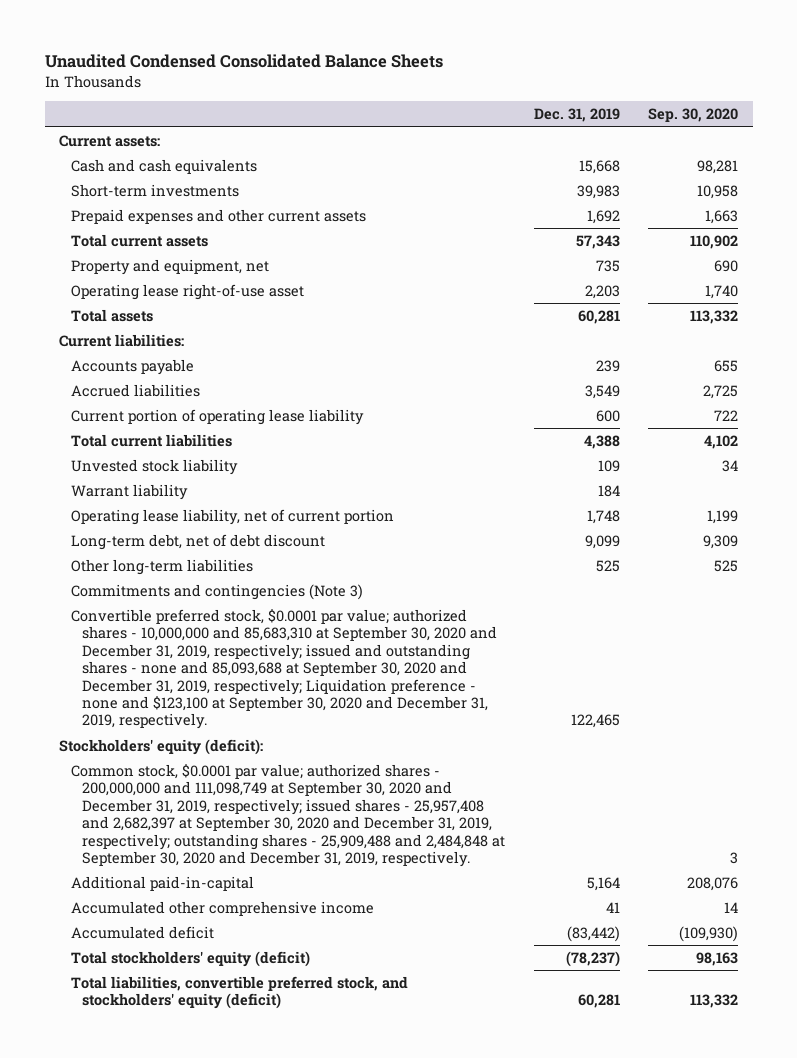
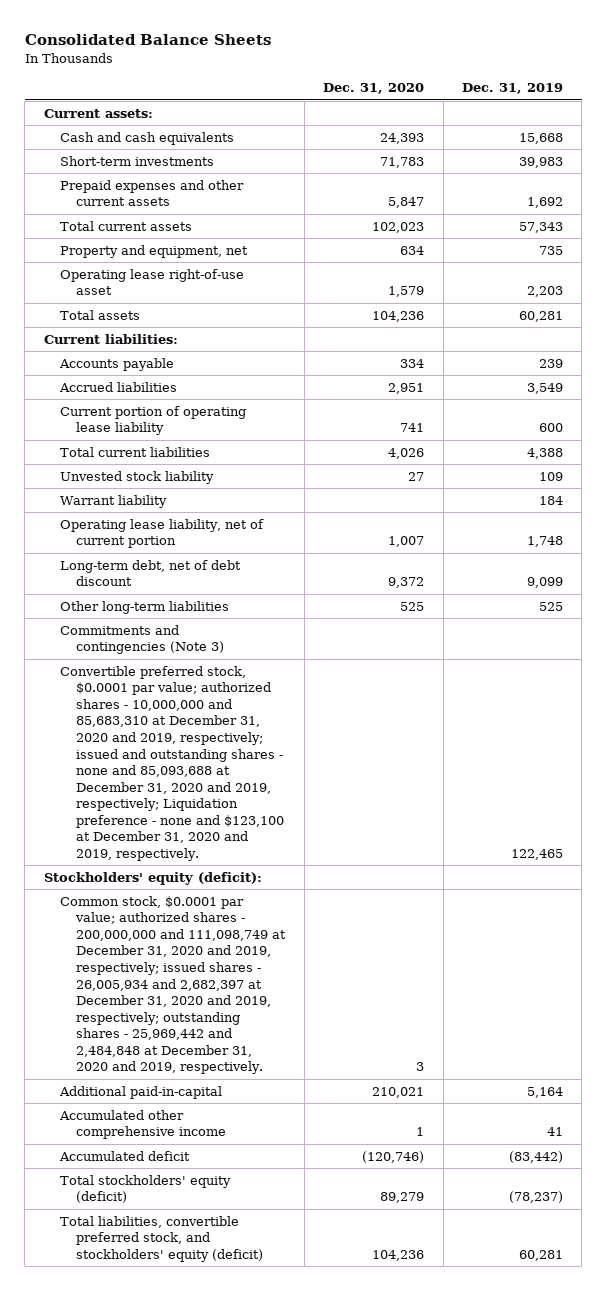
- Unaudited Condensed Consolidated Balance Sheets
+ Consolidated Balance Sheets
- | Dec. 31, 2019 | Sep. 30, 2020
+ | Dec. 31, 2020 | Dec. 31, 2019
- Convertible preferred stock, $0.0001 par value; authorized shares - 10,000,000 and 85,683,310 at September 30, 2020 and December 31, 2019, respectively; issued and outstanding shares - none and 85,093,688 at September 30, 2020 and December 31, 2019, respectively; Liquidation preference - none and $123,100 at September 30, 2020 and December 31, 2019, respectively. | 122,465 |
+ Convertible preferred stock, $0.0001 par value; authorized shares - 10,000,000 and 85,683,310 at December 31, 2020 and 2019, respectively; issued and outstanding shares - none and 85,093,688 at December 31, 2020 and 2019, respectively; Liquidation preference - none and $123,100 at December 31, 2020 and 2019, respectively. | | 122,465
- Common stock, $0.0001 par value; authorized shares - 200,000,000 and 111,098,749 at September 30, 2020 and December 31, 2019, respectively; issued shares - 25,957,408 and 2,682,397 at September 30, 2020 and December 31, 2019, respectively; outstanding shares - 25,909,488 and 2,484,848 at September 30, 2020 and December 31, 2019, respectively. | | 3
+ Common stock, $0.0001 par value; authorized shares - 200,000,000 and 111,098,749 at December 31, 2020 and 2019, respectively; issued shares - 26,005,934 and 2,682,397 at December 31, 2020 and 2019, respectively; outstanding shares - 25,969,442 and 2,484,848 at December 31, 2020 and 2019, respectively. | 3 |

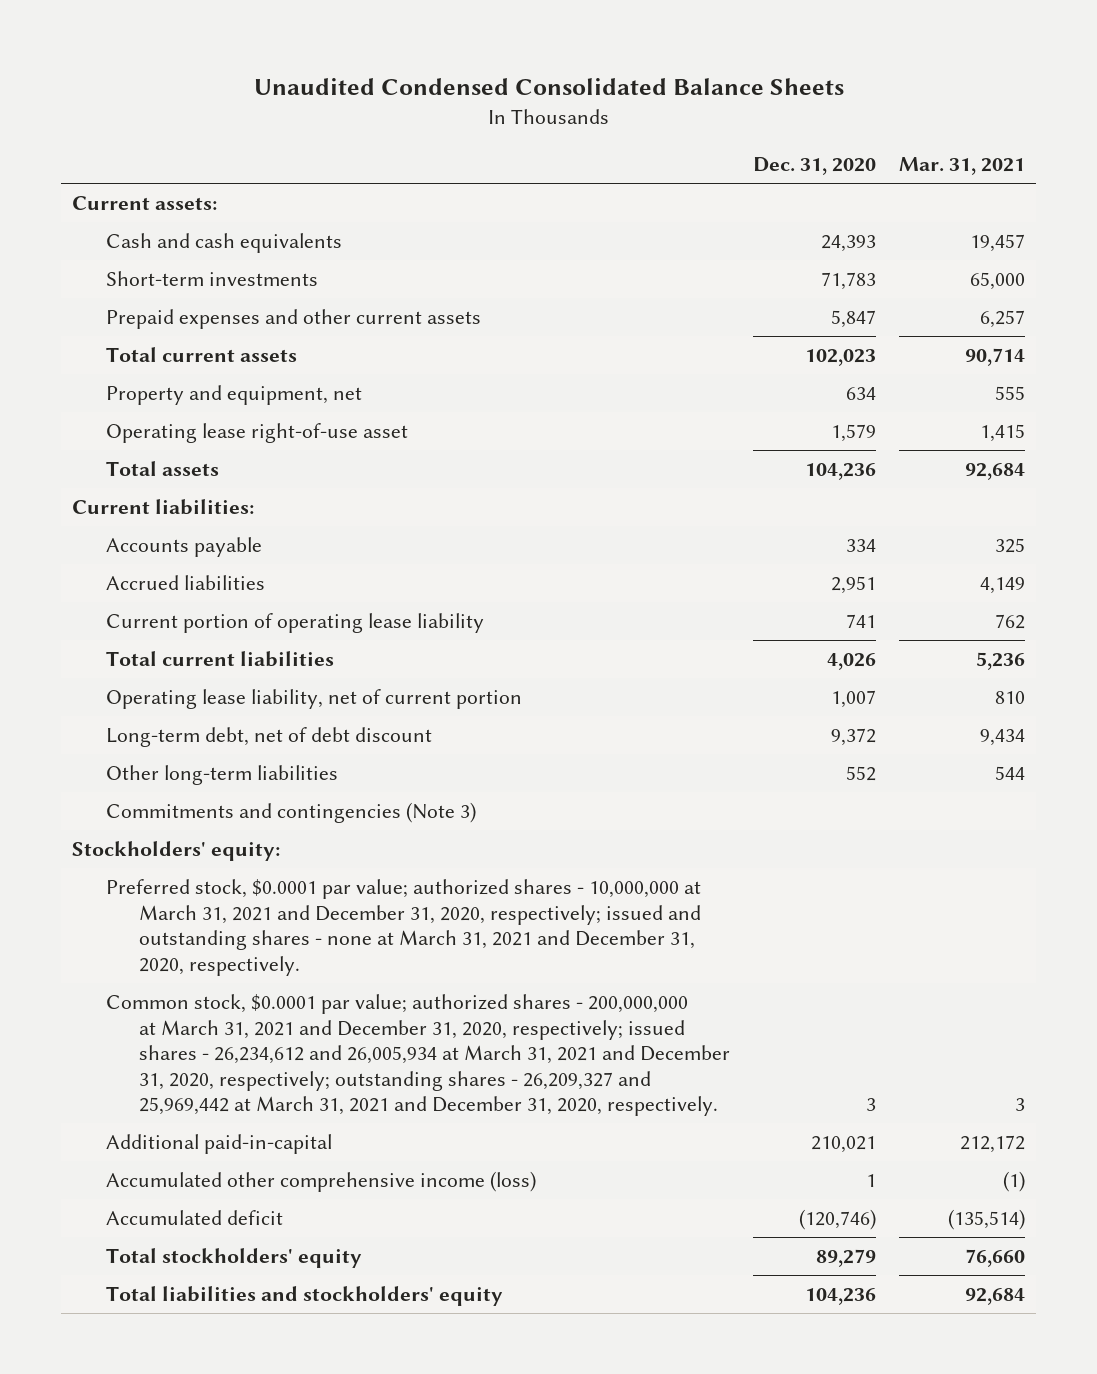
- Consolidated Balance Sheets
+ Unaudited Condensed Consolidated Balance Sheets
- | Dec. 31, 2020 | Dec. 31, 2019
+ | Dec. 31, 2020 | Mar. 31, 2021
- Unvested stock liability | 27 | 109
- Warrant liability | | 184
- Other long-term liabilities | 525 | 525
+ Other long-term liabilities | 552 | 544
- Convertible preferred stock, $0.0001 par value; authorized shares - 10,000,000 and 85,683,310 at December 31, 2020 and 2019, respectively; issued and outstanding shares - none and 85,093,688 at December 31, 2020 and 2019, respectively; Liquidation preference - none and $123,100 at December 31, 2020 and 2019, respectively. | | 122,465
- Stockholders' equity (deficit):
- Common stock, $0.0001 par value; authorized shares - 200,000,000 and 111,098,749 at December 31, 2020 and 2019, respectively; issued shares - 26,005,934 and 2,682,397 at December 31, 2020 and 2019, respectively; outstanding shares - 25,969,442 and 2,484,848 at December 31, 2020 and 2019, respectively. | 3 |
+ Stockholders' equity:
+ Preferred stock, $0.0001 par value; authorized shares - 10,000,000 at March 31, 2021 and December 31, 2020, respectively; issued and outstanding shares - none at March 31, 2021 and December 31, 2020, respectively.
+ Common stock, $0.0001 par value; authorized shares - 200,000,000 at March 31, 2021 and December 31, 2020, respectively; issued shares - 26,234,612 and 26,005,934 at March 31, 2021 and December 31, 2020, respectively; outstanding shares - 26,209,327 and 25,969,442 at March 31, 2021 and December 31, 2020, respectively. | 3 | 3
- Accumulated other comprehensive income | 1 | 41
+ Accumulated other comprehensive income (loss) | 1 | (1)
- Total stockholders' equity (deficit) | 89,279 | (78,237)
- Total liabilities, convertible preferred stock, and stockholders' equity (deficit) | 104,236 | 60,281
+ Total stockholders' equity | 89,279 | 76,660
+ Total liabilities and stockholders' equity | 104,236 | 92,684

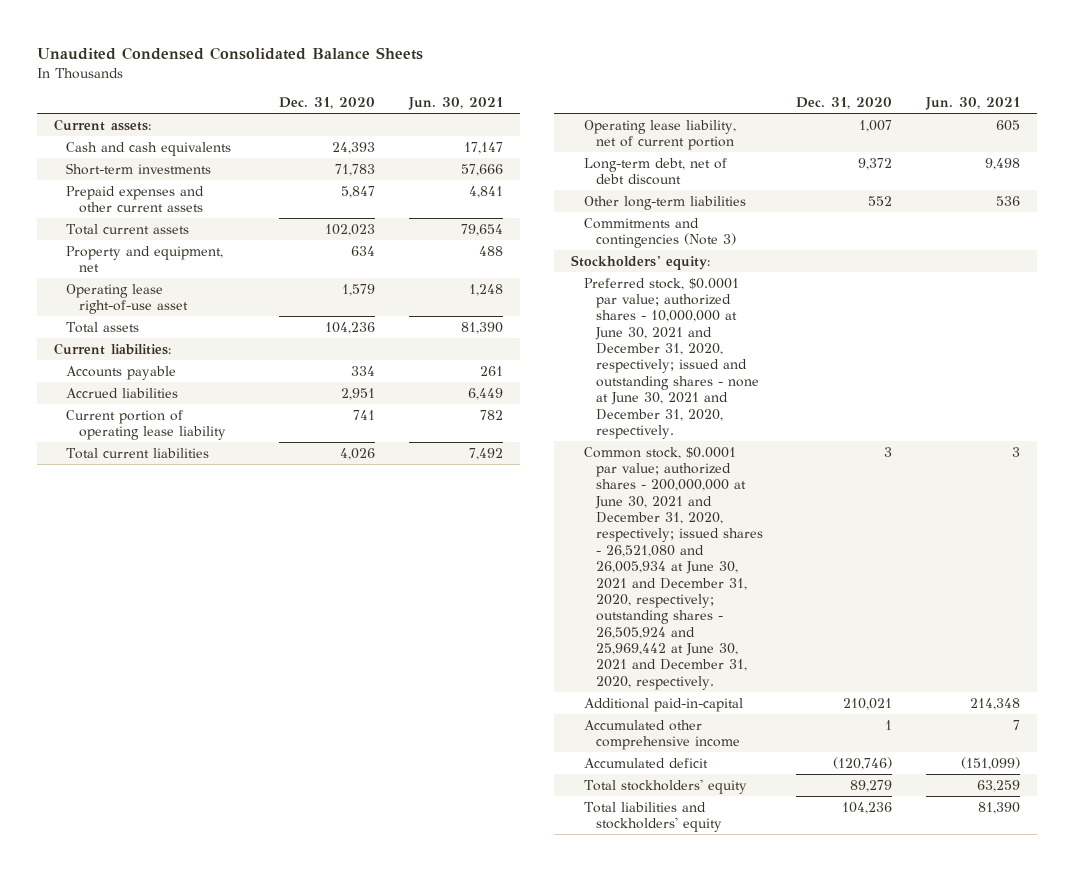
- | Dec. 31, 2020 | Mar. 31, 2021
+ | Dec. 31, 2020 | Jun. 30, 2021
- Preferred stock, $0.0001 par value; authorized shares - 10,000,000 at March 31, 2021 and December 31, 2020, respectively; issued and outstanding shares - none at March 31, 2021 and December 31, 2020, respectively.
- Common stock, $0.0001 par value; authorized shares - 200,000,000 at March 31, 2021 and December 31, 2020, respectively; issued shares - 26,234,612 and 26,005,934 at March 31, 2021 and December 31, 2020, respectively; outstanding shares - 26,209,327 and 25,969,442 at March 31, 2021 and December 31, 2020, respectively. | 3 | 3
+ Preferred stock, $0.0001 par value; authorized shares - 10,000,000 at June 30, 2021 and December 31, 2020, respectively; issued and outstanding shares - none at June 30, 2021 and December 31, 2020, respectively.
+ Common stock, $0.0001 par value; authorized shares - 200,000,000 at June 30, 2021 and December 31, 2020, respectively; issued shares - 26,521,080 and 26,005,934 at June 30, 2021 and December 31, 2020, respectively; outstanding shares - 26,505,924 and 25,969,442 at June 30, 2021 and December 31, 2020, respectively. | 3 | 3
- Accumulated other comprehensive income (loss) | 1 | (1)
+ Accumulated other comprehensive income | 1 | 7

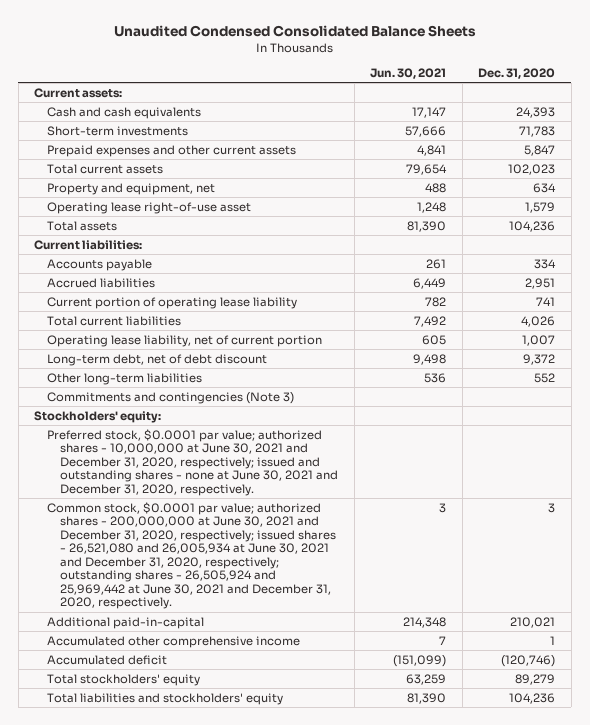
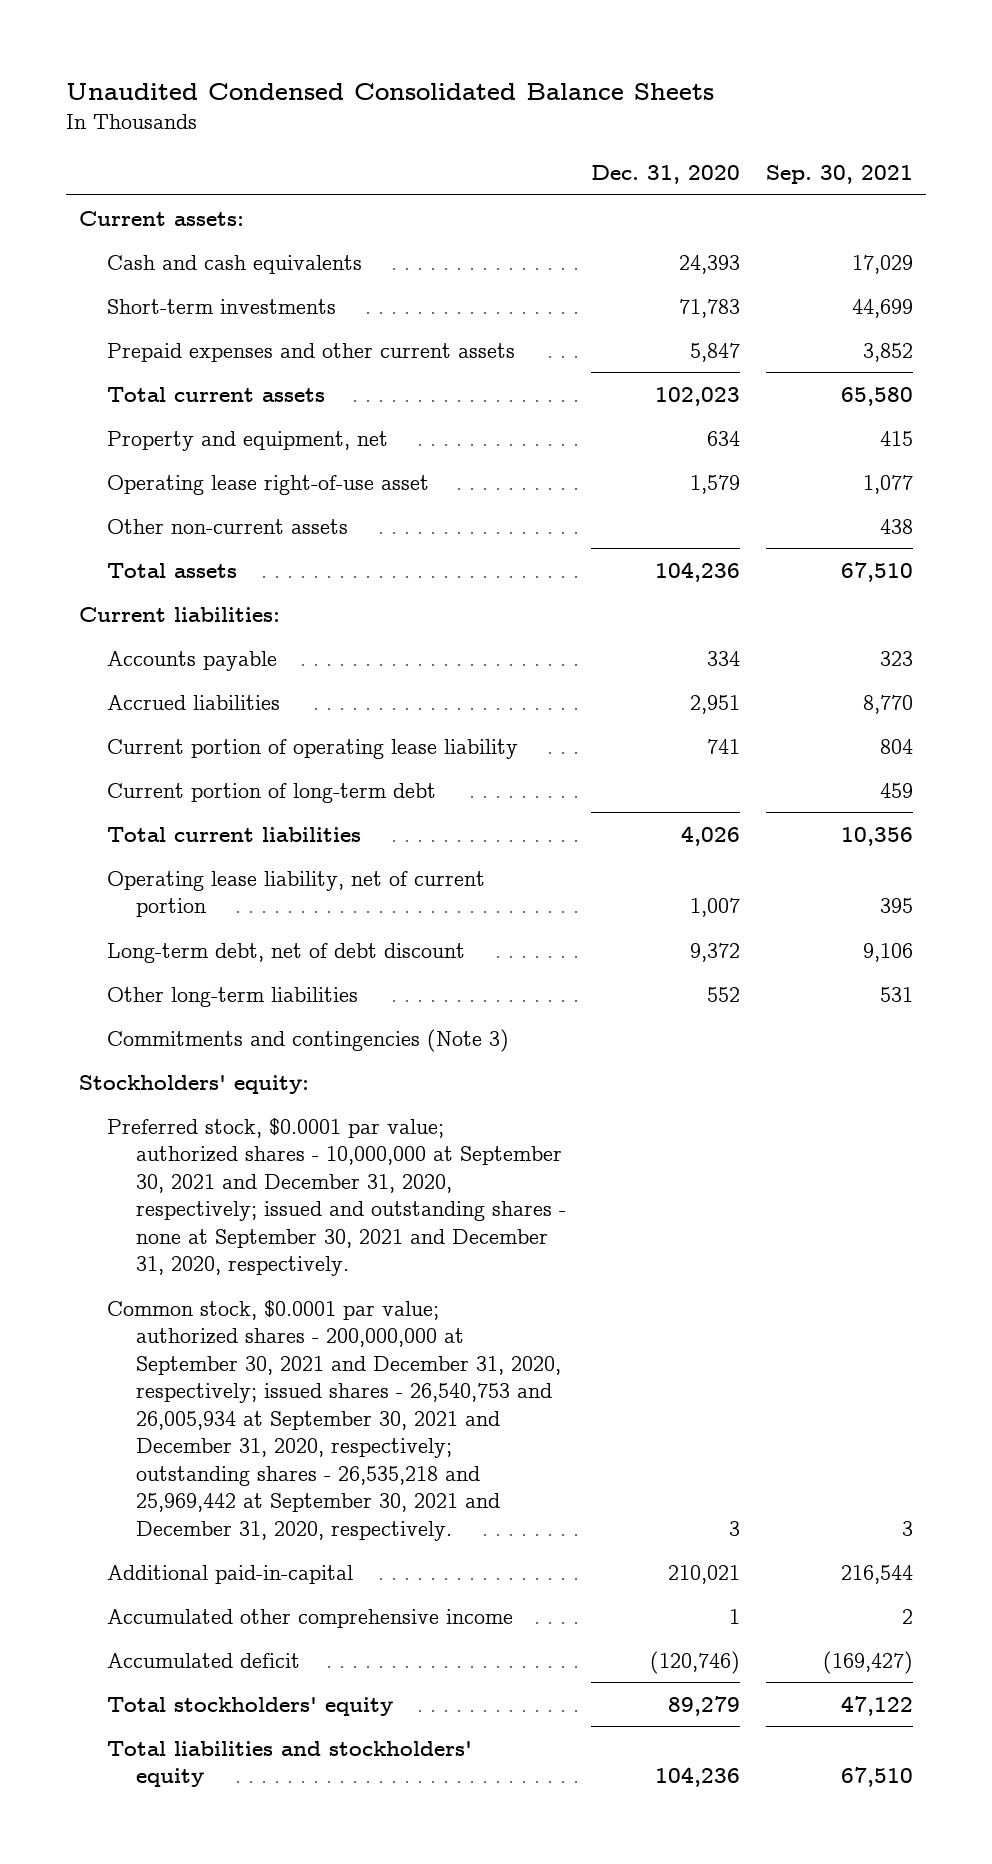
- | Jun. 30, 2021 | Dec. 31, 2020
+ | Dec. 31, 2020 | Sep. 30, 2021
+ Other non-current assets | | 438
+ Current portion of long-term debt | | 459
- Preferred stock, $0.0001 par value; authorized shares - 10,000,000 at June 30, 2021 and December 31, 2020, respectively; issued and outstanding shares - none at June 30, 2021 and December 31, 2020, respectively.
- Common stock, $0.0001 par value; authorized shares - 200,000,000 at June 30, 2021 and December 31, 2020, respectively; issued shares - 26,521,080 and 26,005,934 at June 30, 2021 and December 31, 2020, respectively; outstanding shares - 26,505,924 and 25,969,442 at June 30, 2021 and December 31, 2020, respectively. | 3 | 3
+ Preferred stock, $0.0001 par value; authorized shares - 10,000,000 at September 30, 2021 and December 31, 2020, respectively; issued and outstanding shares - none at September 30, 2021 and December 31, 2020, respectively.
+ Common stock, $0.0001 par value; authorized shares - 200,000,000 at September 30, 2021 and December 31, 2020, respectively; issued shares - 26,540,753 and 26,005,934 at September 30, 2021 and December 31, 2020, respectively; outstanding shares - 26,535,218 and 25,969,442 at September 30, 2021 and December 31, 2020, respectively. | 3 | 3

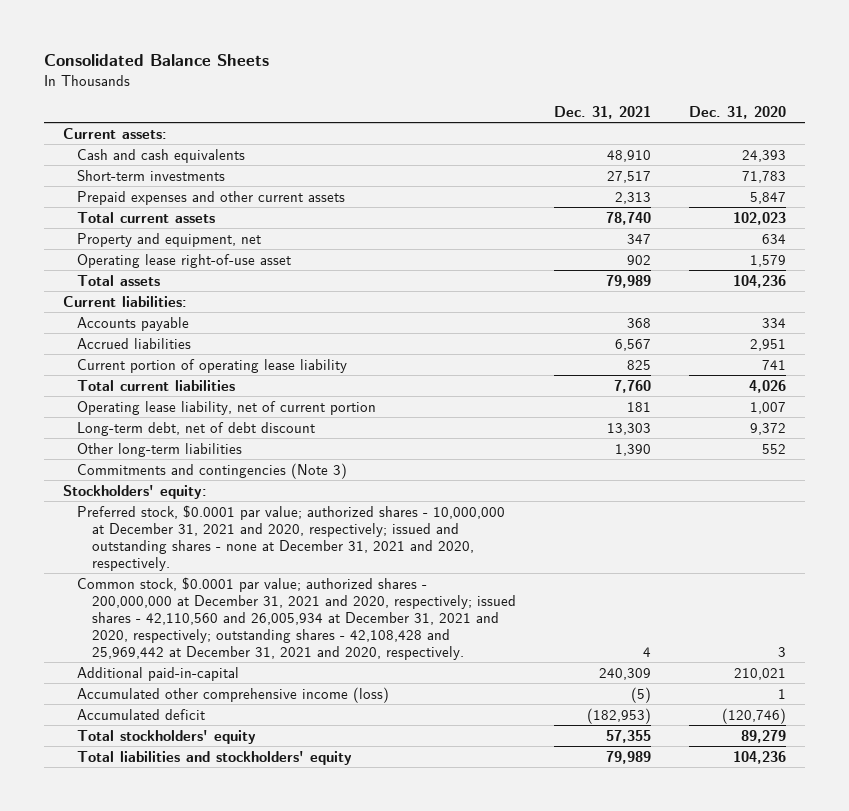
- Unaudited Condensed Consolidated Balance Sheets
+ Consolidated Balance Sheets
- | Dec. 31, 2020 | Sep. 30, 2021
+ | Dec. 31, 2021 | Dec. 31, 2020
- Other non-current assets | | 438
- Current portion of long-term debt | | 459
- Preferred stock, $0.0001 par value; authorized shares - 10,000,000 at September 30, 2021 and December 31, 2020, respectively; issued and outstanding shares - none at September 30, 2021 and December 31, 2020, respectively.
- Common stock, $0.0001 par value; authorized shares - 200,000,000 at September 30, 2021 and December 31, 2020, respectively; issued shares - 26,540,753 and 26,005,934 at September 30, 2021 and December 31, 2020, respectively; outstanding shares - 26,535,218 and 25,969,442 at September 30, 2021 and December 31, 2020, respectively. | 3 | 3
+ Preferred stock, $0.0001 par value; authorized shares - 10,000,000 at December 31, 2021 and 2020, respectively; issued and outstanding shares - none at December 31, 2021 and 2020, respectively.
+ Common stock, $0.0001 par value; authorized shares - 200,000,000 at December 31, 2021 and 2020, respectively; issued shares - 42,110,560 and 26,005,934 at December 31, 2021 and 2020, respectively; outstanding shares - 42,108,428 and 25,969,442 at December 31, 2021 and 2020, respectively. | 4 | 3
- Accumulated other comprehensive income | 1 | 2
+ Accumulated other comprehensive income (loss) | (5) | 1

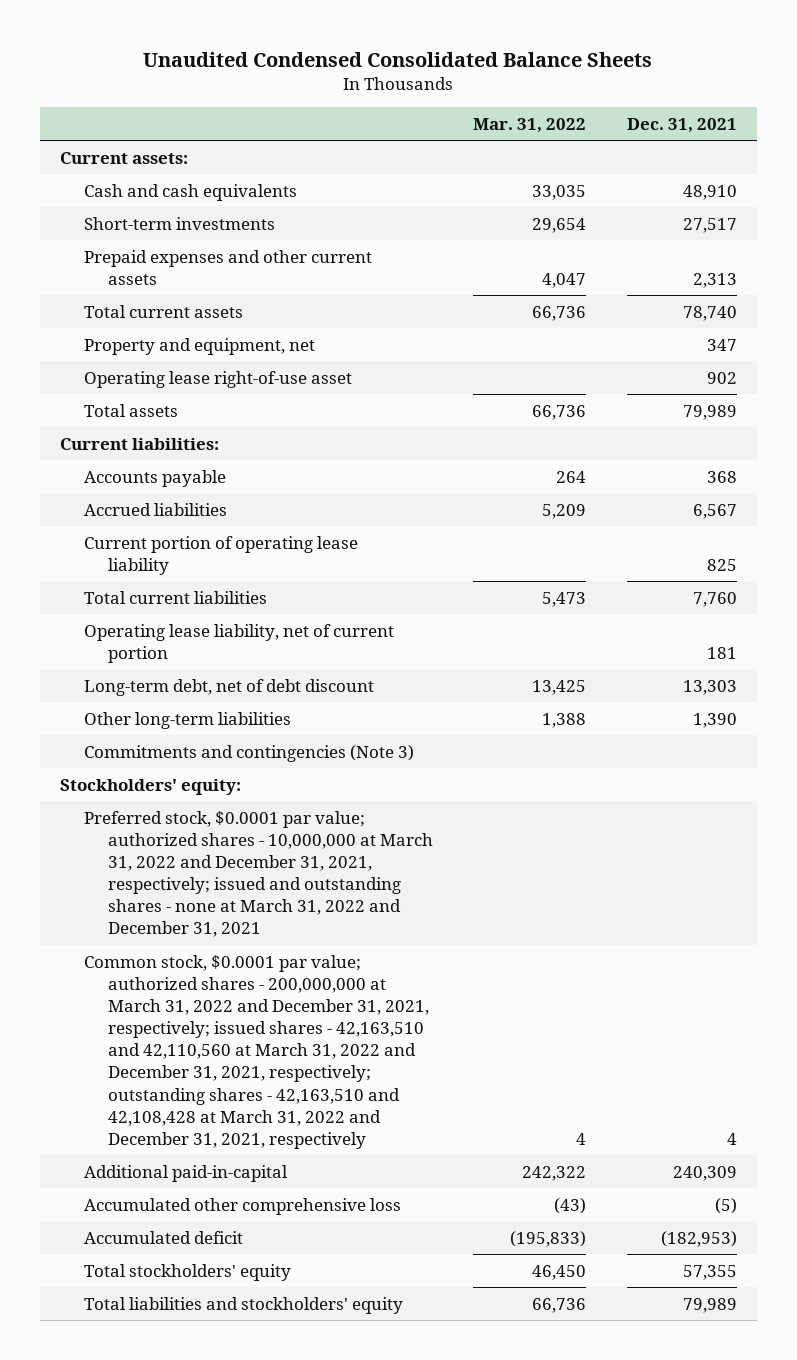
- Consolidated Balance Sheets
+ Unaudited Condensed Consolidated Balance Sheets
- | Dec. 31, 2021 | Dec. 31, 2020
+ | Mar. 31, 2022 | Dec. 31, 2021
- Preferred stock, $0.0001 par value; authorized shares - 10,000,000 at December 31, 2021 and 2020, respectively; issued and outstanding shares - none at December 31, 2021 and 2020, respectively.
- Common stock, $0.0001 par value; authorized shares - 200,000,000 at December 31, 2021 and 2020, respectively; issued shares - 42,110,560 and 26,005,934 at December 31, 2021 and 2020, respectively; outstanding shares - 42,108,428 and 25,969,442 at December 31, 2021 and 2020, respectively. | 4 | 3
+ Preferred stock, $0.0001 par value; authorized shares - 10,000,000 at March 31, 2022 and December 31, 2021, respectively; issued and outstanding shares - none at March 31, 2022 and December 31, 2021
+ Common stock, $0.0001 par value; authorized shares - 200,000,000 at March 31, 2022 and December 31, 2021, respectively; issued shares - 42,163,510 and 42,110,560 at March 31, 2022 and December 31, 2021, respectively; outstanding shares - 42,163,510 and 42,108,428 at March 31, 2022 and December 31, 2021, respectively | 4 | 4
- Accumulated other comprehensive income (loss) | (5) | 1
+ Accumulated other comprehensive loss | (43) | (5)

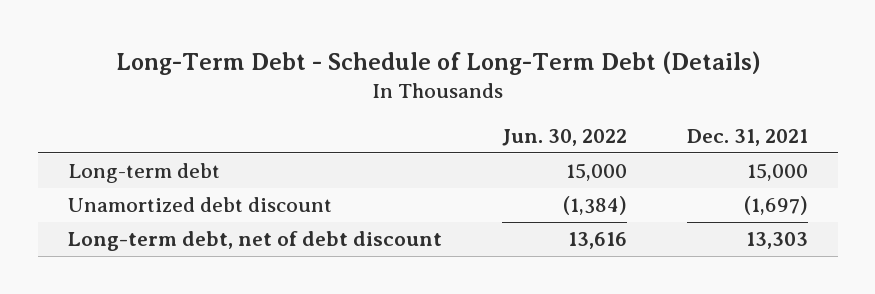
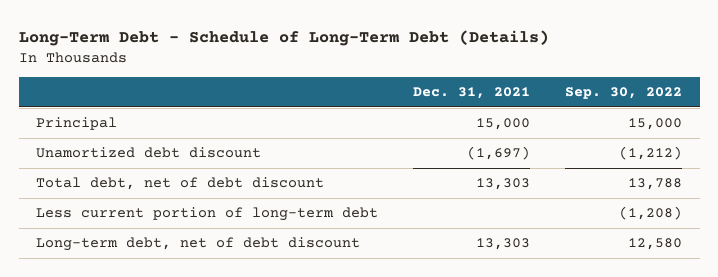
- | Jun. 30, 2022 | Dec. 31, 2021
+ | Dec. 31, 2021 | Sep. 30, 2022
- Long-term debt | 15,000 | 15,000
+ Principal | 15,000 | 15,000
+ Total debt, net of debt discount | 13,303 | 13,788
+ Less current portion of long-term debt | | (1,208)

